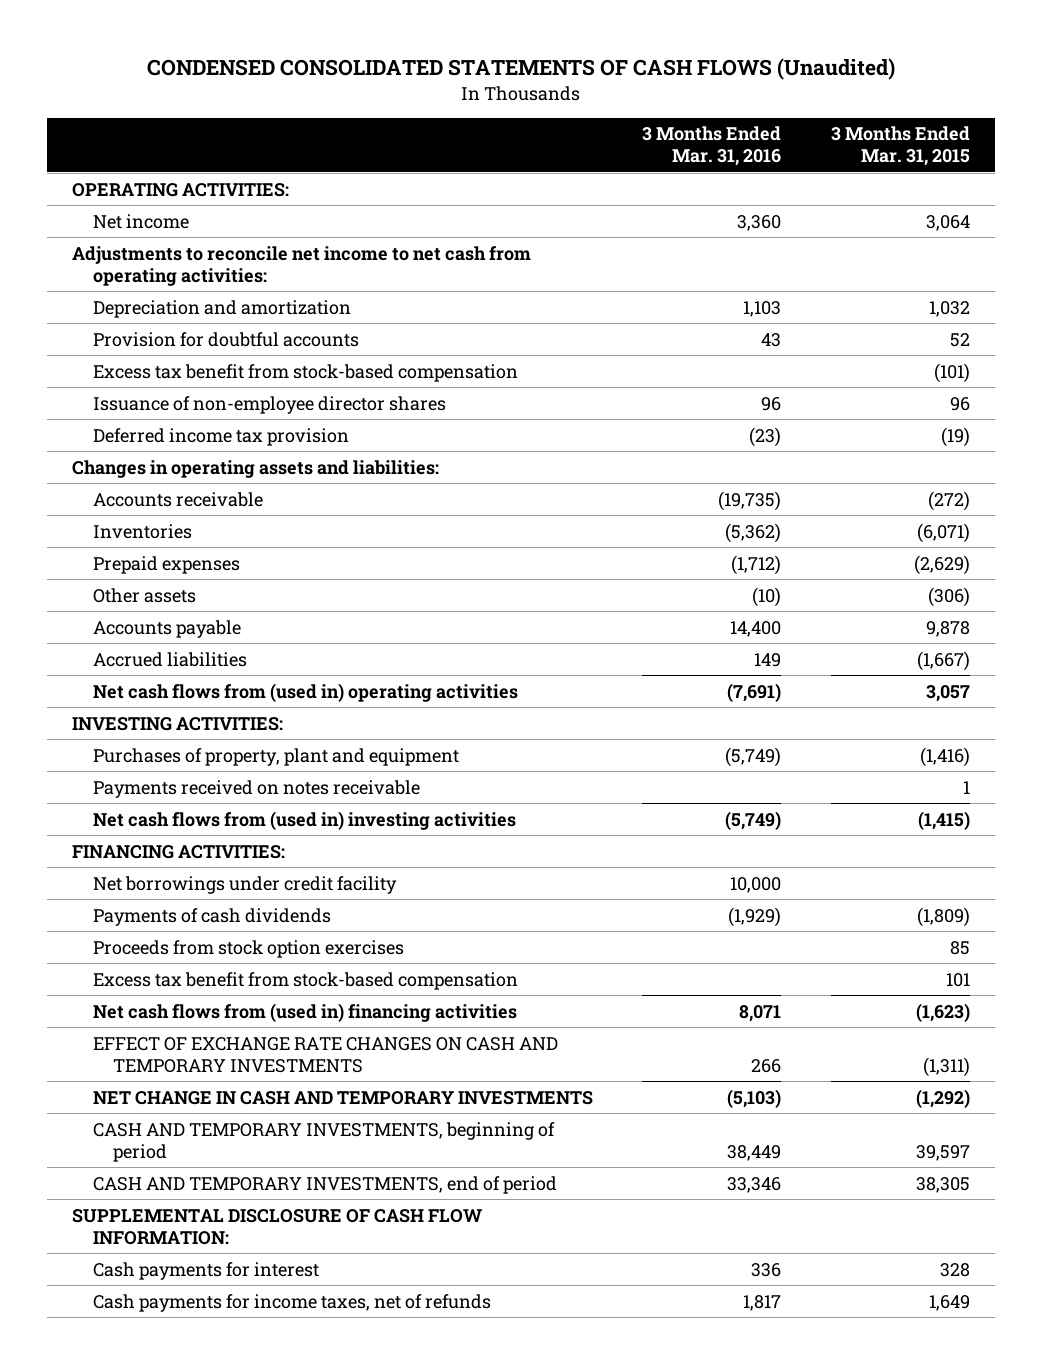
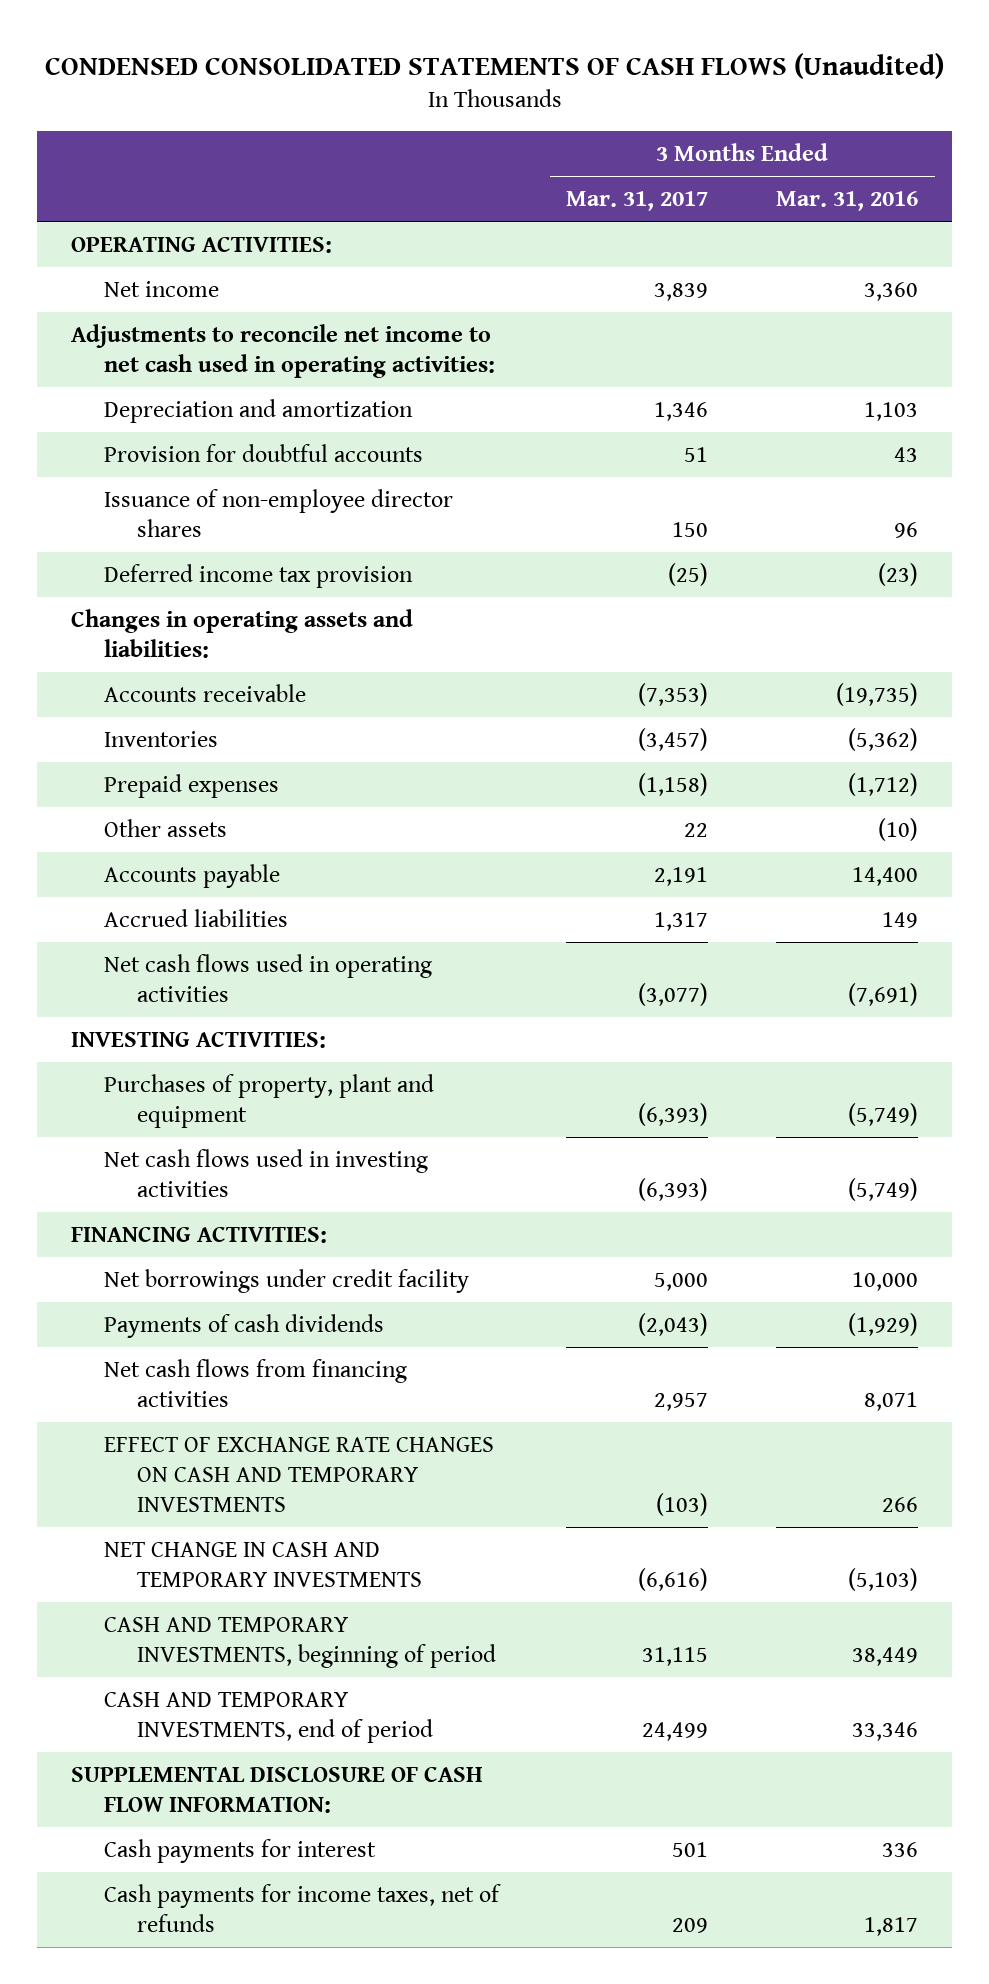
- | 3 Months Ended Mar. 31, 2016 | 3 Months Ended Mar. 31, 2015
+ | 3 Months Ended Mar. 31, 2017 | 3 Months Ended Mar. 31, 2016
- Adjustments to reconcile net income to net cash from operating activities:
+ Adjustments to reconcile net income to net cash used in operating activities:
- Excess tax benefit from stock-based compensation | | (101)
- Net cash flows from (used in) operating activities | (7,691) | 3,057
+ Net cash flows used in operating activities | (3,077) | (7,691)
- Payments received on notes receivable | | 1
- Net cash flows from (used in) investing activities | (5,749) | (1,415)
+ Net cash flows used in investing activities | (6,393) | (5,749)
- Proceeds from stock option exercises | | 85
- Excess tax benefit from stock-based compensation | | 101
- Net cash flows from (used in) financing activities | 8,071 | (1,623)
+ Net cash flows from financing activities | 2,957 | 8,071

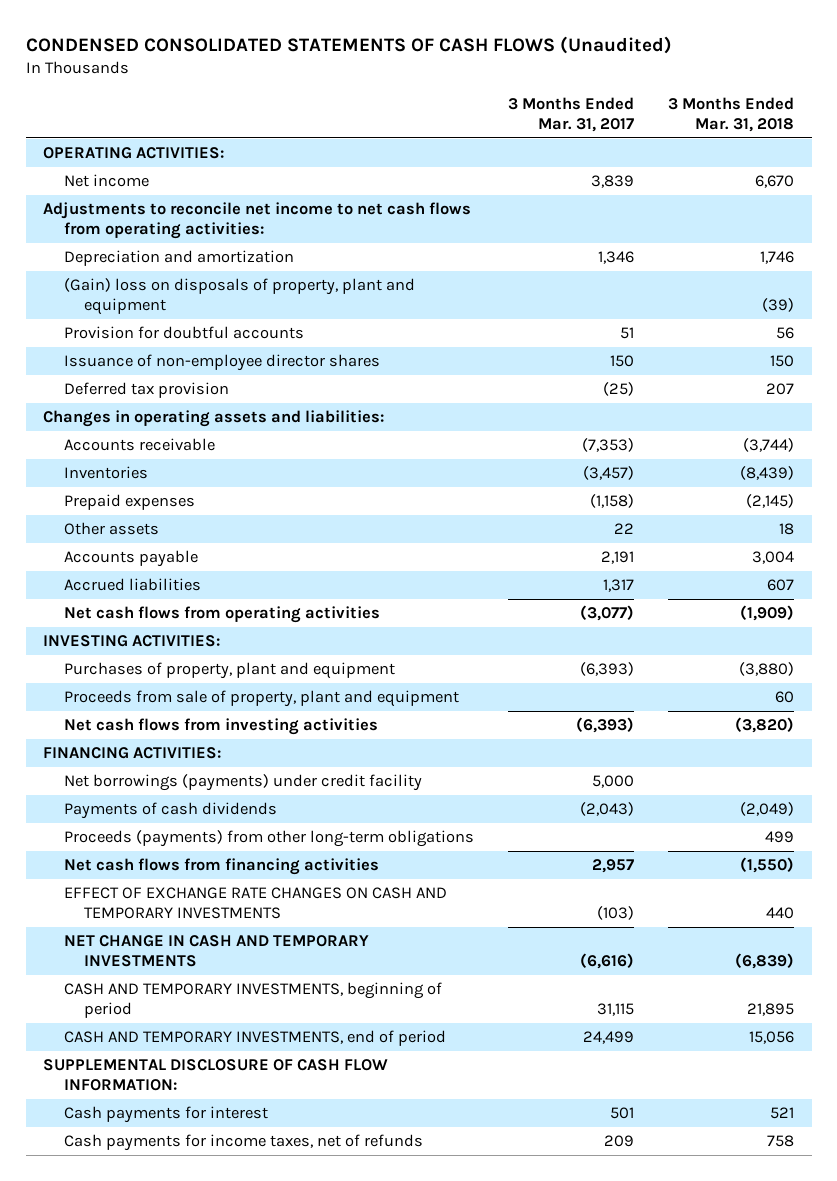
- | 3 Months Ended Mar. 31, 2017 | 3 Months Ended Mar. 31, 2016
+ | 3 Months Ended Mar. 31, 2017 | 3 Months Ended Mar. 31, 2018
- Adjustments to reconcile net income to net cash used in operating activities:
+ Adjustments to reconcile net income to net cash flows from operating activities:
+ (Gain) loss on disposals of property, plant and equipment | | (39)
- Deferred income tax provision | (25) | (23)
+ Deferred tax provision | (25) | 207
- Net cash flows used in operating activities | (3,077) | (7,691)
+ Net cash flows from operating activities | (3,077) | (1,909)
- Net cash flows used in investing activities | (6,393) | (5,749)
+ Proceeds from sale of property, plant and equipment | | 60
+ Net cash flows from investing activities | (6,393) | (3,820)
- Net borrowings under credit facility | 5,000 | 10,000
+ Net borrowings (payments) under credit facility | 5,000 |
+ Proceeds (payments) from other long-term obligations | | 499

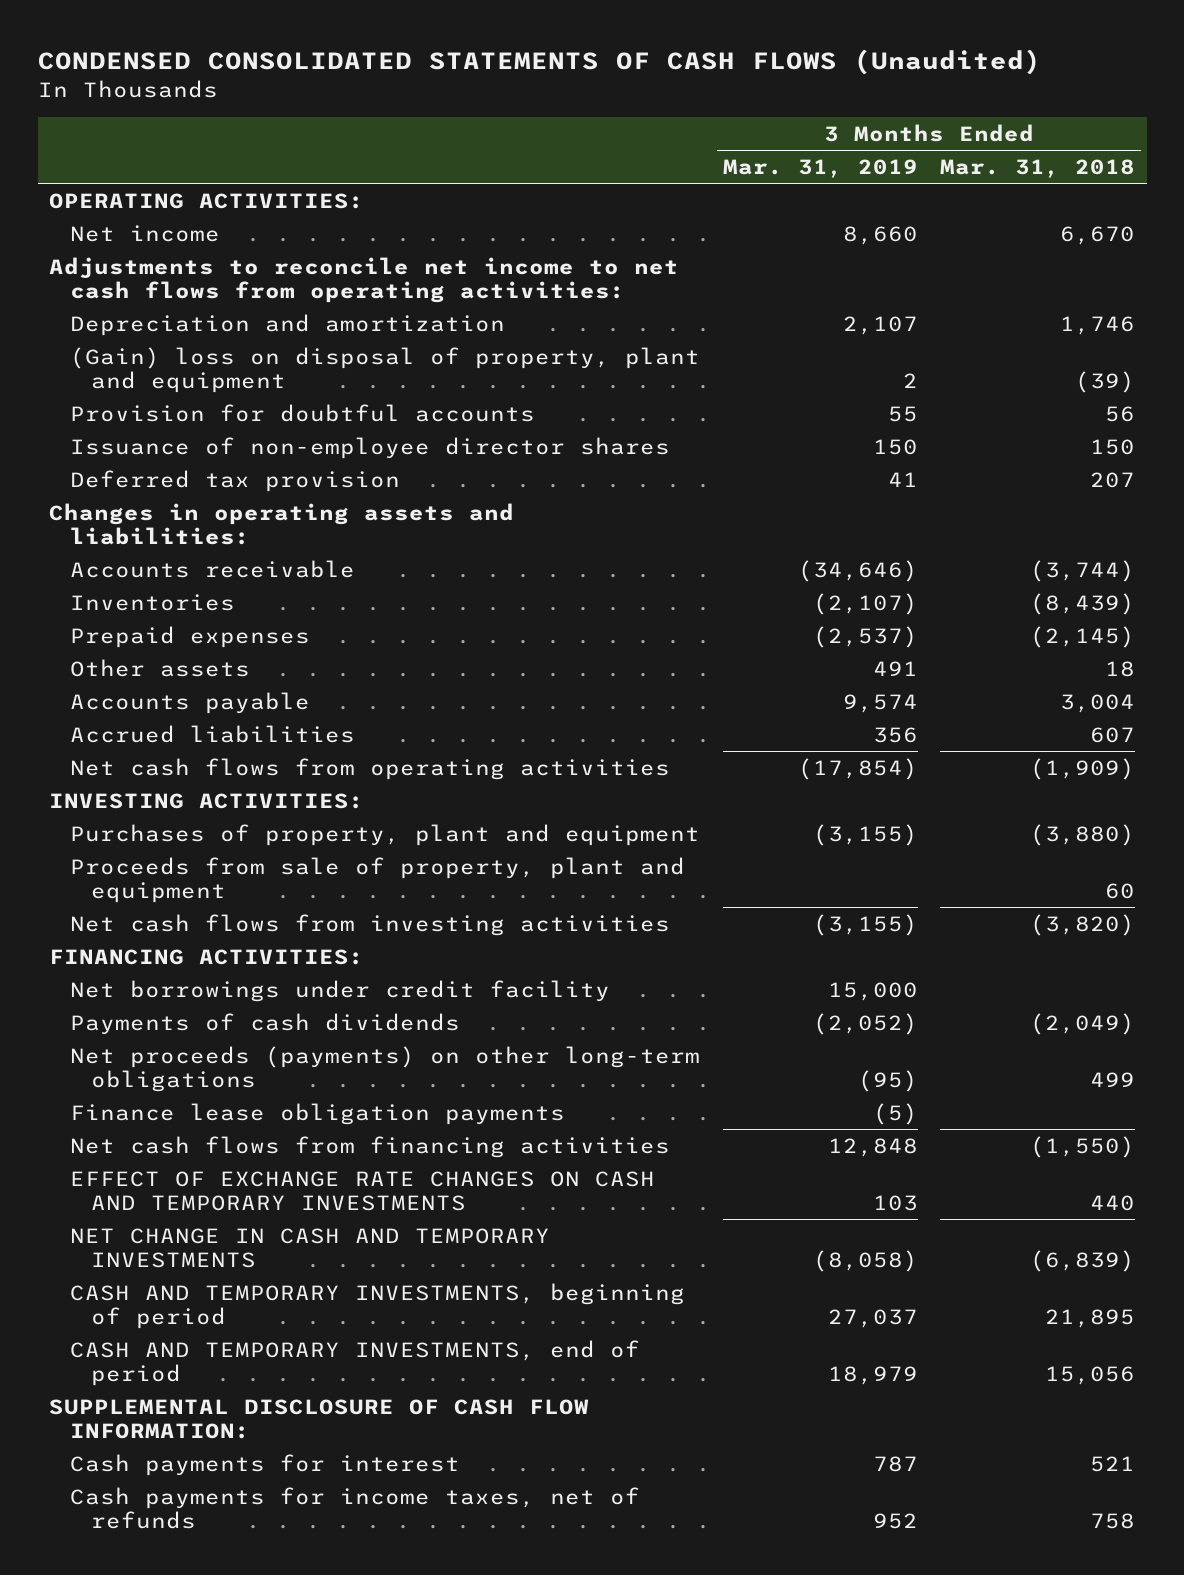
- | 3 Months Ended Mar. 31, 2017 | 3 Months Ended Mar. 31, 2018
+ | 3 Months Ended Mar. 31, 2019 | 3 Months Ended Mar. 31, 2018
- (Gain) loss on disposals of property, plant and equipment | | (39)
+ (Gain) loss on disposal of property, plant and equipment | 2 | (39)
- Net borrowings (payments) under credit facility | 5,000 |
+ Net borrowings under credit facility | 15,000 |
- Proceeds (payments) from other long-term obligations | | 499
+ Net proceeds (payments) on other long-term obligations | (95) | 499
+ Finance lease obligation payments | (5) |

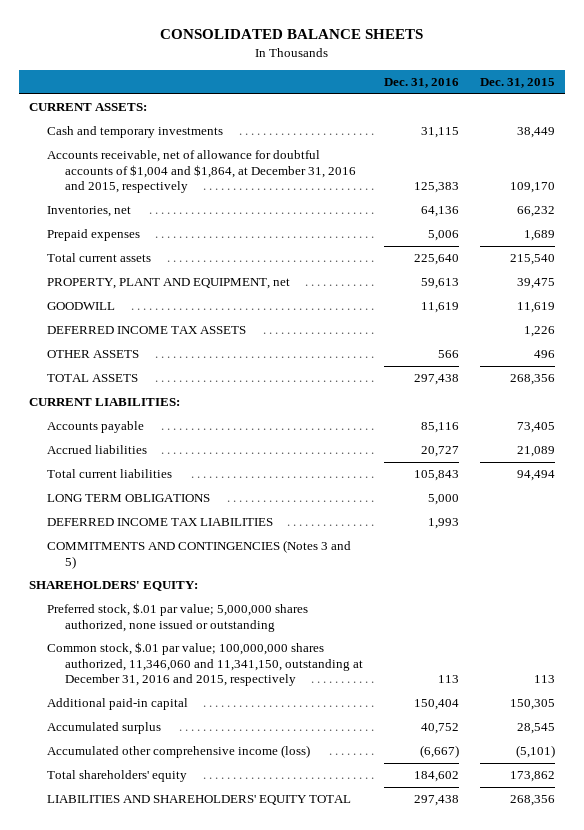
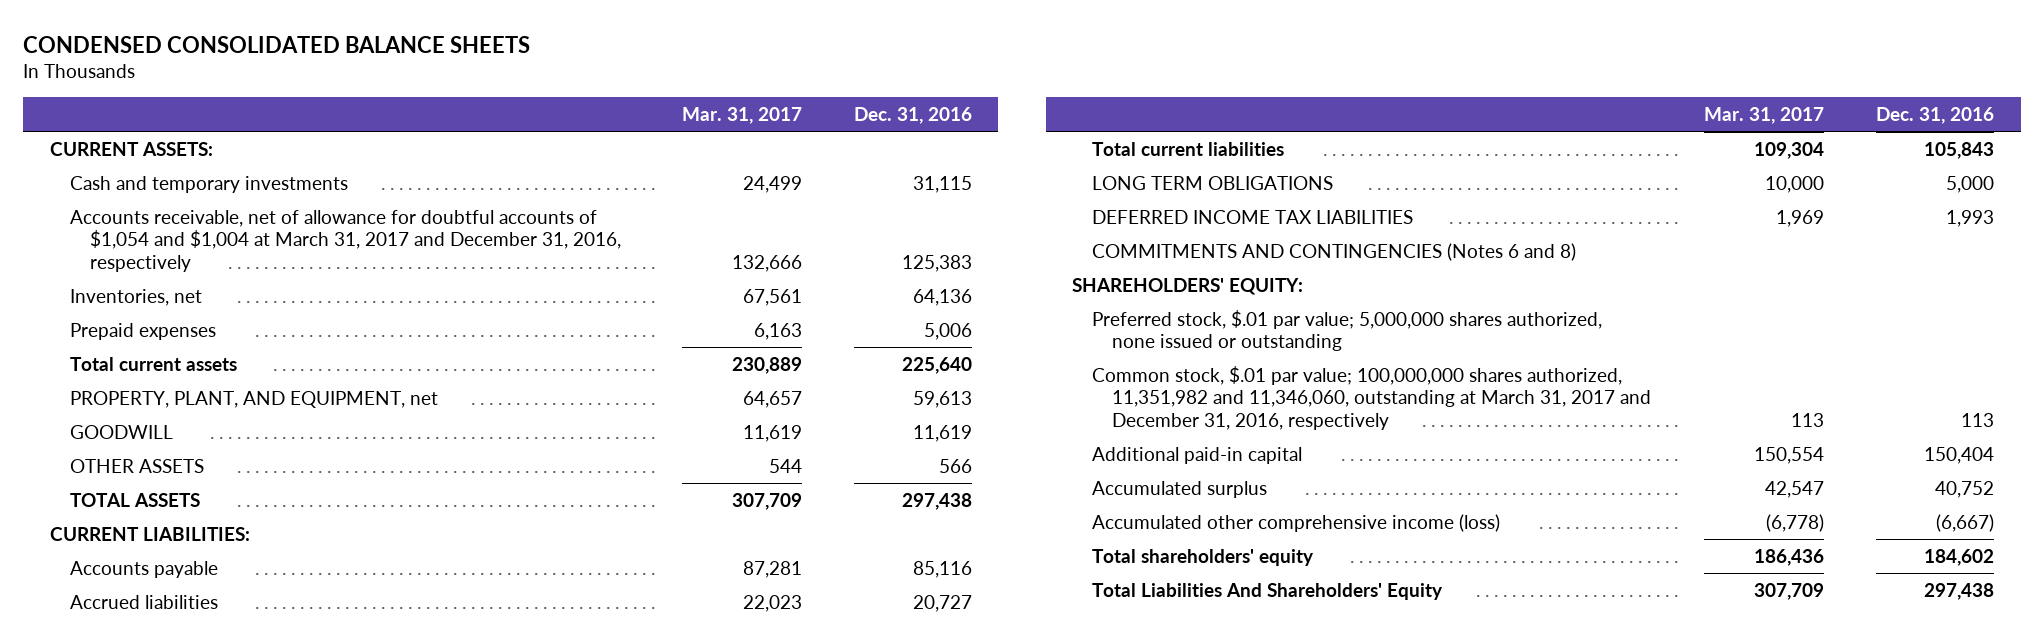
- CONSOLIDATED BALANCE SHEETS
+ CONDENSED CONSOLIDATED BALANCE SHEETS
- | Dec. 31, 2016 | Dec. 31, 2015
+ | Mar. 31, 2017 | Dec. 31, 2016
- Accounts receivable, net of allowance for doubtful accounts of $1,004 and $1,864, at December 31, 2016 and 2015, respectively | 125,383 | 109,170
+ Accounts receivable, net of allowance for doubtful accounts of $1,054 and $1,004 at March 31, 2017 and December 31, 2016, respectively | 132,666 | 125,383
- PROPERTY, PLANT AND EQUIPMENT, net | 59,613 | 39,475
+ PROPERTY, PLANT, AND EQUIPMENT, net | 64,657 | 59,613
- DEFERRED INCOME TAX ASSETS | | 1,226
- COMMITMENTS AND CONTINGENCIES (Notes 3 and 5)
+ COMMITMENTS AND CONTINGENCIES (Notes 6 and 8)
- Common stock, $.01 par value; 100,000,000 shares authorized, 11,346,060 and 11,341,150, outstanding at December 31, 2016 and 2015, respectively | 113 | 113
+ Common stock, $.01 par value; 100,000,000 shares authorized, 11,351,982 and 11,346,060, outstanding at March 31, 2017 and December 31, 2016, respectively | 113 | 113
- LIABILITIES AND SHAREHOLDERS' EQUITY TOTAL | 297,438 | 268,356
+ Total Liabilities And Shareholders' Equity | 307,709 | 297,438

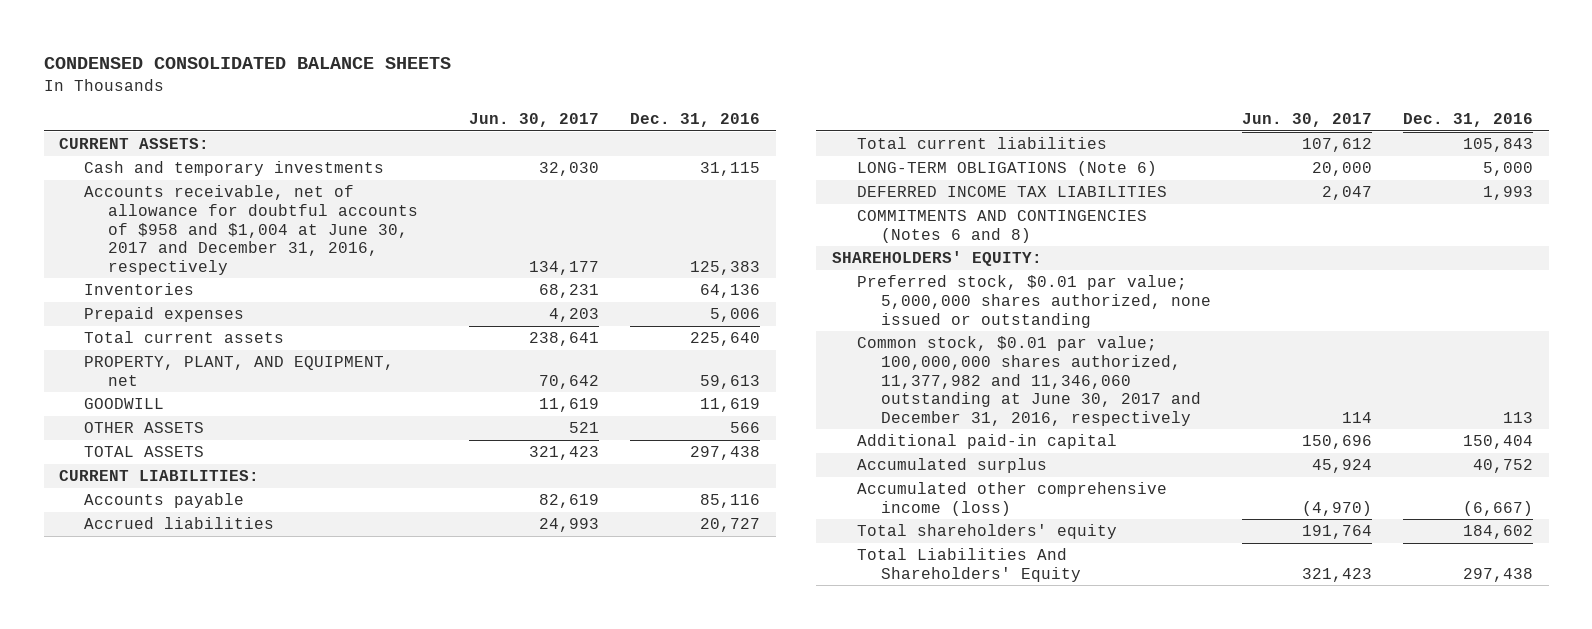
- | Mar. 31, 2017 | Dec. 31, 2016
+ | Jun. 30, 2017 | Dec. 31, 2016
- Accounts receivable, net of allowance for doubtful accounts of $1,054 and $1,004 at March 31, 2017 and December 31, 2016, respectively | 132,666 | 125,383
- Inventories, net | 67,561 | 64,136
+ Accounts receivable, net of allowance for doubtful accounts of $958 and $1,004 at June 30, 2017 and December 31, 2016, respectively | 134,177 | 125,383
+ Inventories | 68,231 | 64,136
- LONG TERM OBLIGATIONS | 10,000 | 5,000
+ LONG-TERM OBLIGATIONS (Note 6) | 20,000 | 5,000
- Preferred stock, $.01 par value; 5,000,000 shares authorized, none issued or outstanding
- Common stock, $.01 par value; 100,000,000 shares authorized, 11,351,982 and 11,346,060, outstanding at March 31, 2017 and December 31, 2016, respectively | 113 | 113
+ Preferred stock, $0.01 par value; 5,000,000 shares authorized, none issued or outstanding
+ Common stock, $0.01 par value; 100,000,000 shares authorized, 11,377,982 and 11,346,060 outstanding at June 30, 2017 and December 31, 2016, respectively | 114 | 113

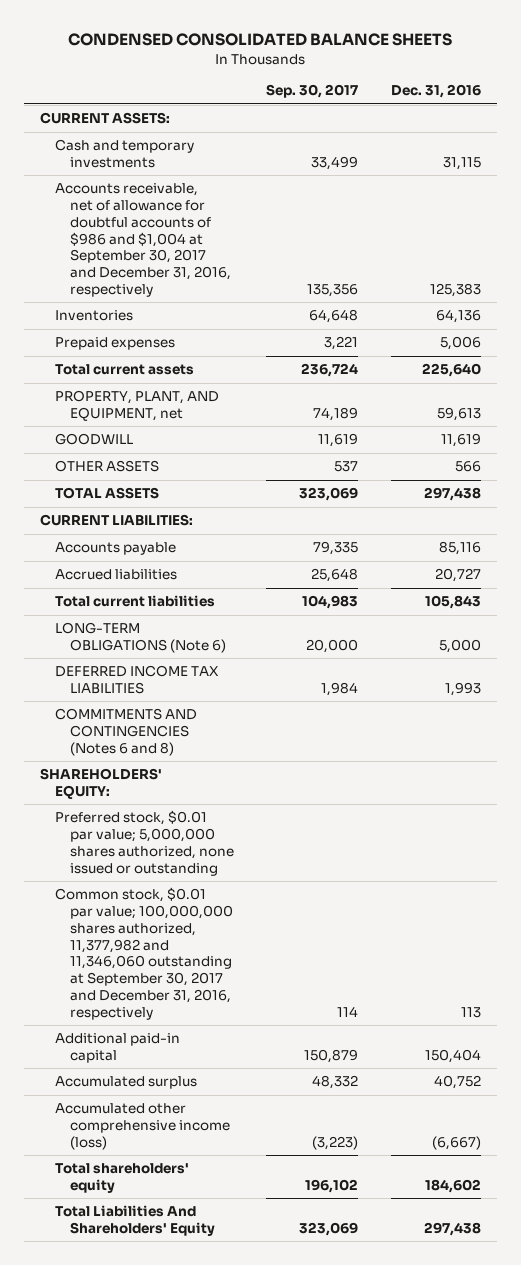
- | Jun. 30, 2017 | Dec. 31, 2016
+ | Sep. 30, 2017 | Dec. 31, 2016
- Accounts receivable, net of allowance for doubtful accounts of $958 and $1,004 at June 30, 2017 and December 31, 2016, respectively | 134,177 | 125,383
+ Accounts receivable, net of allowance for doubtful accounts of $986 and $1,004 at September 30, 2017 and December 31, 2016, respectively | 135,356 | 125,383
- Common stock, $0.01 par value; 100,000,000 shares authorized, 11,377,982 and 11,346,060 outstanding at June 30, 2017 and December 31, 2016, respectively | 114 | 113
+ Common stock, $0.01 par value; 100,000,000 shares authorized, 11,377,982 and 11,346,060 outstanding at September 30, 2017 and December 31, 2016, respectively | 114 | 113

